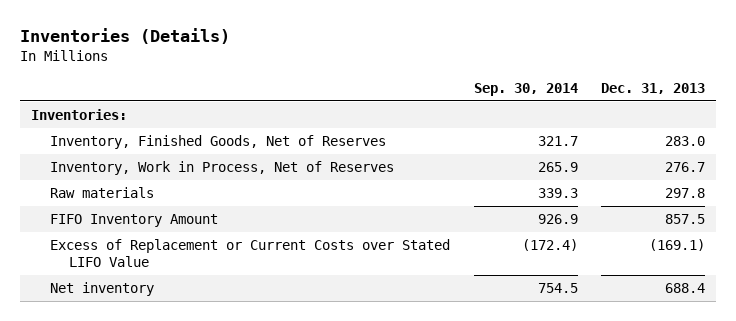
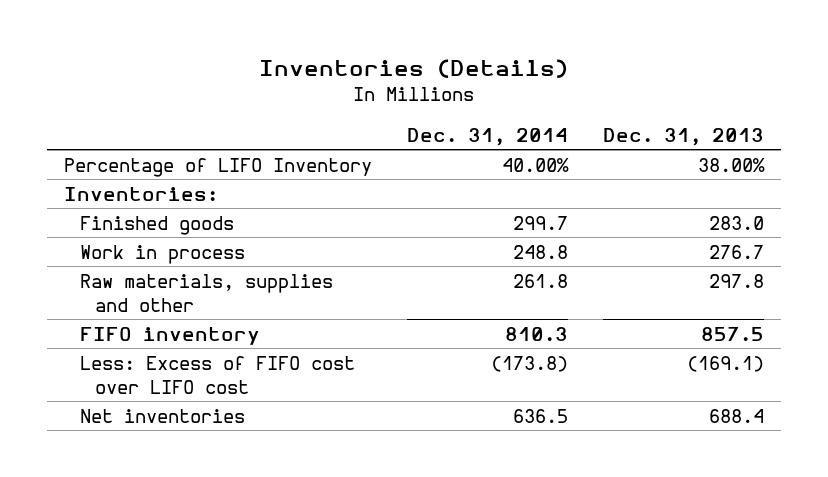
- | Sep. 30, 2014 | Dec. 31, 2013
+ | Dec. 31, 2014 | Dec. 31, 2013
+ Percentage of LIFO Inventory | 40.00% | 38.00%
- Inventory, Finished Goods, Net of Reserves | 321.7 | 283.0
- Inventory, Work in Process, Net of Reserves | 265.9 | 276.7
- Raw materials | 339.3 | 297.8
- FIFO Inventory Amount | 926.9 | 857.5
- Excess of Replacement or Current Costs over Stated LIFO Value | (172.4) | (169.1)
- Net inventory | 754.5 | 688.4
+ Finished goods | 299.7 | 283.0
+ Work in process | 248.8 | 276.7
+ Raw materials, supplies and other | 261.8 | 297.8
+ FIFO inventory | 810.3 | 857.5
+ Less: Excess of FIFO cost over LIFO cost | (173.8) | (169.1)
+ Net inventories | 636.5 | 688.4

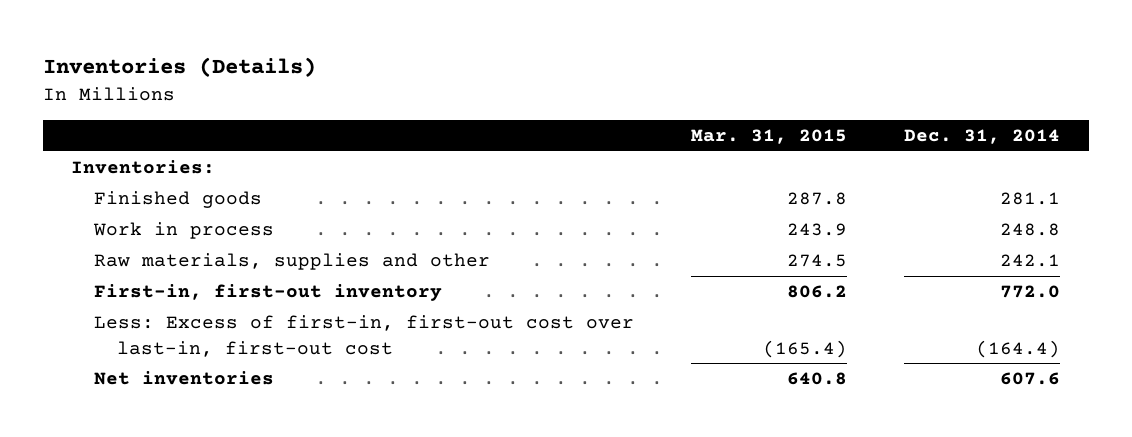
- | Dec. 31, 2014 | Dec. 31, 2013
+ | Mar. 31, 2015 | Dec. 31, 2014
- Percentage of LIFO Inventory | 40.00% | 38.00%
- Finished goods | 299.7 | 283.0
+ Finished goods | 287.8 | 281.1
- Raw materials, supplies and other | 261.8 | 297.8
- FIFO inventory | 810.3 | 857.5
- Less: Excess of FIFO cost over LIFO cost | (173.8) | (169.1)
- Net inventories | 636.5 | 688.4
+ Raw materials, supplies and other | 274.5 | 242.1
+ First-in, first-out inventory | 806.2 | 772.0
+ Less: Excess of first-in, first-out cost over last-in, first-out cost | (165.4) | (164.4)
+ Net inventories | 640.8 | 607.6

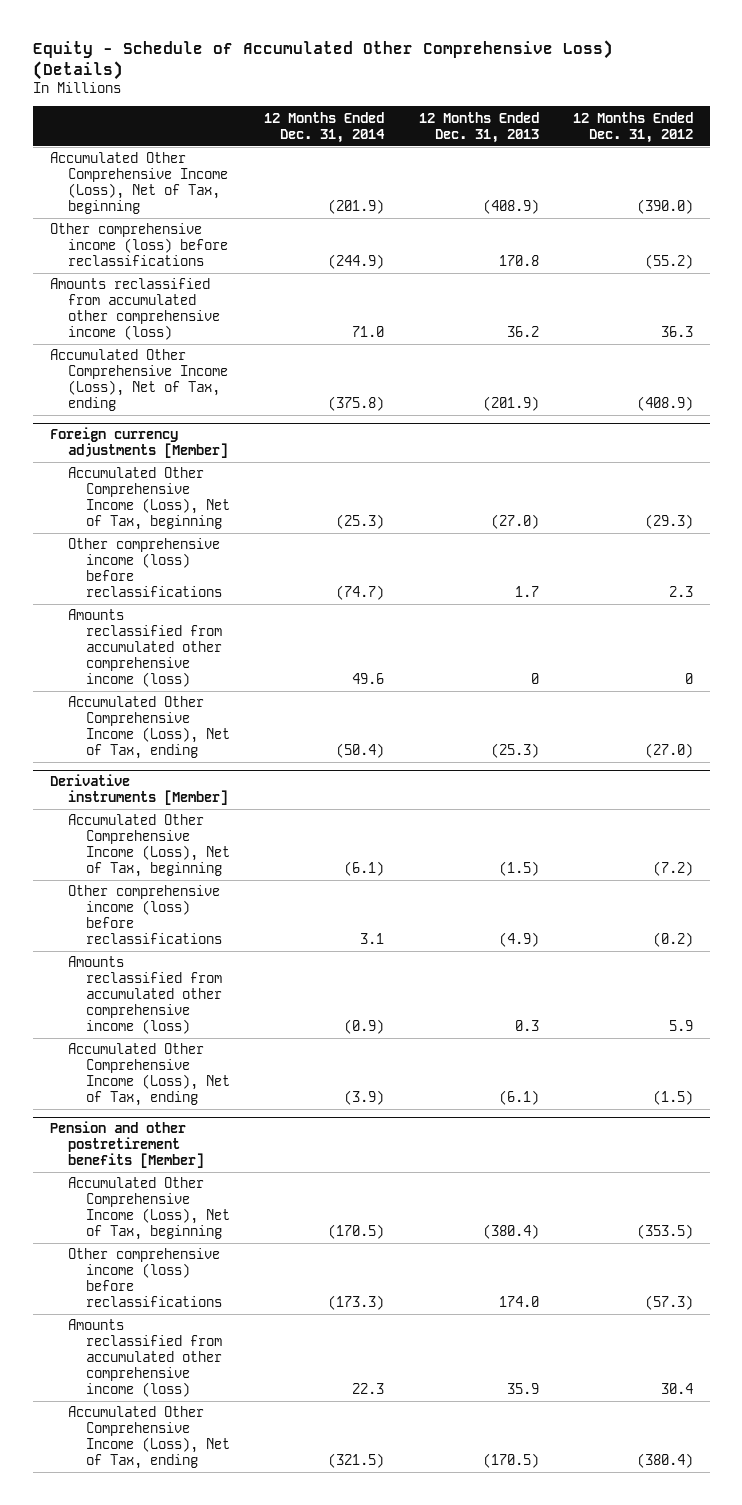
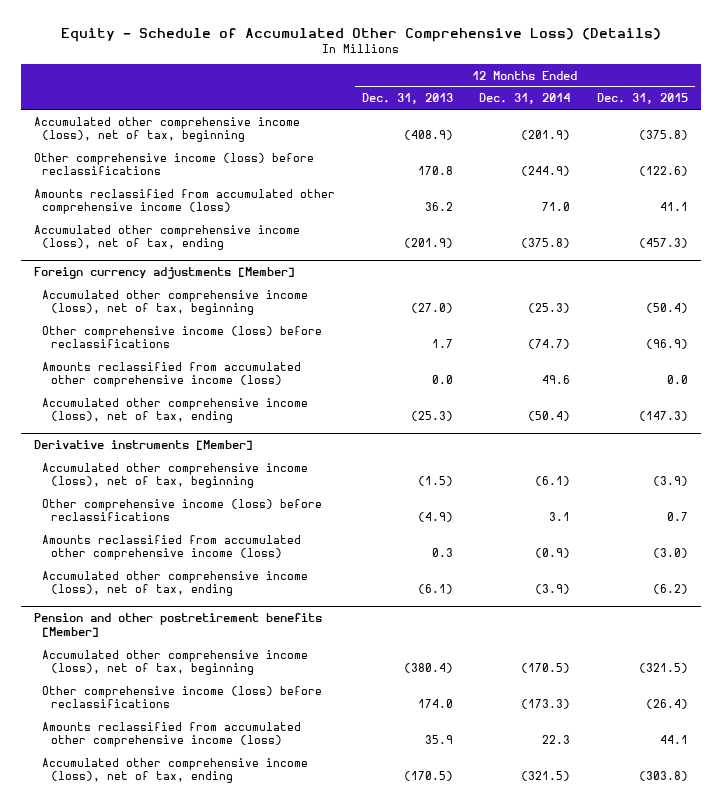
- | 12 Months Ended Dec. 31, 2014 | 12 Months Ended Dec. 31, 2013 | 12 Months Ended Dec. 31, 2012
+ | 12 Months Ended Dec. 31, 2013 | 12 Months Ended Dec. 31, 2014 | 12 Months Ended Dec. 31, 2015
- Accumulated Other Comprehensive Income (Loss), Net of Tax, beginning | (201.9) | (408.9) | (390.0)
+ Accumulated other comprehensive income (loss), net of tax, beginning | (408.9) | (201.9) | (375.8)
- Accumulated Other Comprehensive Income (Loss), Net of Tax, ending | (375.8) | (201.9) | (408.9)
+ Accumulated other comprehensive income (loss), net of tax, ending | (201.9) | (375.8) | (457.3)
@ Foreign currency adjustments [Member]
- Accumulated Other Comprehensive Income (Loss), Net of Tax, beginning | (25.3) | (27.0) | (29.3)
+ Accumulated other comprehensive income (loss), net of tax, beginning | (27.0) | (25.3) | (50.4)
- Amounts reclassified from accumulated other comprehensive income (loss) | 49.6 | 0 | 0
- Accumulated Other Comprehensive Income (Loss), Net of Tax, ending | (50.4) | (25.3) | (27.0)
+ Amounts reclassified from accumulated other comprehensive income (loss) | 0.0 | 49.6 | 0.0
+ Accumulated other comprehensive income (loss), net of tax, ending | (25.3) | (50.4) | (147.3)
@ Derivative instruments [Member]
- Accumulated Other Comprehensive Income (Loss), Net of Tax, beginning | (6.1) | (1.5) | (7.2)
+ Accumulated other comprehensive income (loss), net of tax, beginning | (1.5) | (6.1) | (3.9)
- Accumulated Other Comprehensive Income (Loss), Net of Tax, ending | (3.9) | (6.1) | (1.5)
+ Accumulated other comprehensive income (loss), net of tax, ending | (6.1) | (3.9) | (6.2)
@ Pension and other postretirement benefits [Member]
- Accumulated Other Comprehensive Income (Loss), Net of Tax, beginning | (170.5) | (380.4) | (353.5)
+ Accumulated other comprehensive income (loss), net of tax, beginning | (380.4) | (170.5) | (321.5)
- Accumulated Other Comprehensive Income (Loss), Net of Tax, ending | (321.5) | (170.5) | (380.4)
+ Accumulated other comprehensive income (loss), net of tax, ending | (170.5) | (321.5) | (303.8)

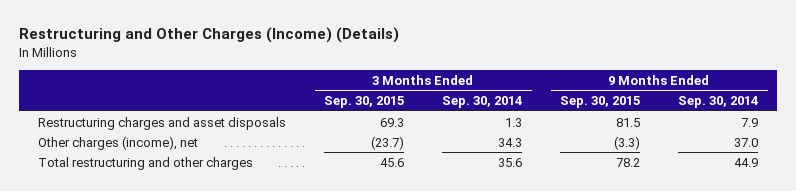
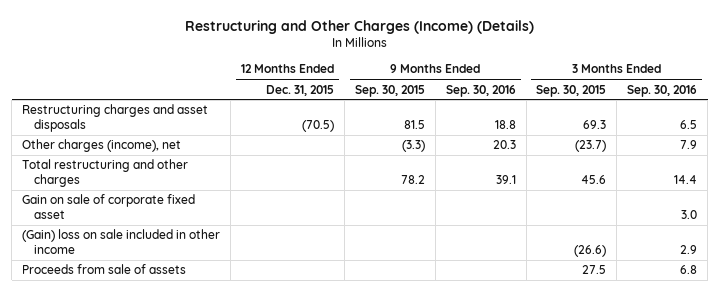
- | 3 Months Ended Sep. 30, 2015 | 3 Months Ended Sep. 30, 2014 | 9 Months Ended Sep. 30, 2015 | 9 Months Ended Sep. 30, 2014
+ | 12 Months Ended Dec. 31, 2015 | 9 Months Ended Sep. 30, 2015 | 9 Months Ended Sep. 30, 2016 | 3 Months Ended Sep. 30, 2015 | 3 Months Ended Sep. 30, 2016
+ Gain on sale of corporate fixed asset | | | | | 3.0
+ (Gain) loss on sale included in other income | | | | (26.6) | 2.9
+ Proceeds from sale of assets | | | | 27.5 | 6.8

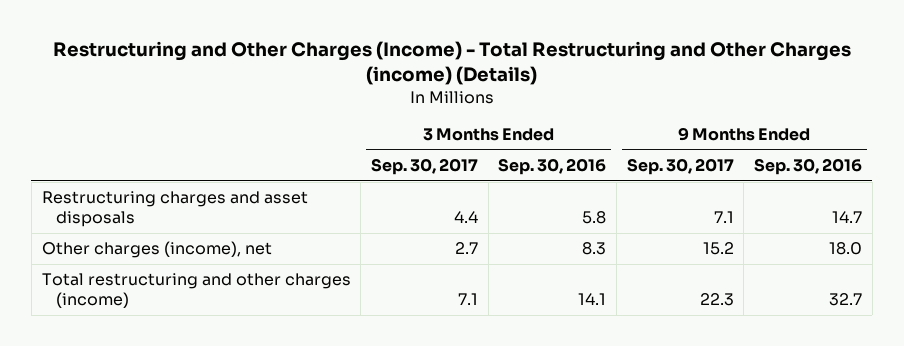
- Restructuring and Other Charges (Income) (Details)
+ Restructuring and Other Charges (Income) - Total Restructuring and Other Charges (income) (Details)
- | 12 Months Ended Dec. 31, 2015 | 9 Months Ended Sep. 30, 2015 | 9 Months Ended Sep. 30, 2016 | 3 Months Ended Sep. 30, 2015 | 3 Months Ended Sep. 30, 2016
+ | 3 Months Ended Sep. 30, 2017 | 3 Months Ended Sep. 30, 2016 | 9 Months Ended Sep. 30, 2017 | 9 Months Ended Sep. 30, 2016
- Restructuring charges and asset disposals | (70.5) | 81.5 | 18.8 | 69.3 | 6.5
- Other charges (income), net | | (3.3) | 20.3 | (23.7) | 7.9
- Total restructuring and other charges | | 78.2 | 39.1 | 45.6 | 14.4
- Gain on sale of corporate fixed asset | | | | | 3.0
- (Gain) loss on sale included in other income | | | | (26.6) | 2.9
- Proceeds from sale of assets | | | | 27.5 | 6.8
+ Restructuring charges and asset disposals | 4.4 | 5.8 | 7.1 | 14.7
+ Other charges (income), net | 2.7 | 8.3 | 15.2 | 18.0
+ Total restructuring and other charges (income) | 7.1 | 14.1 | 22.3 | 32.7

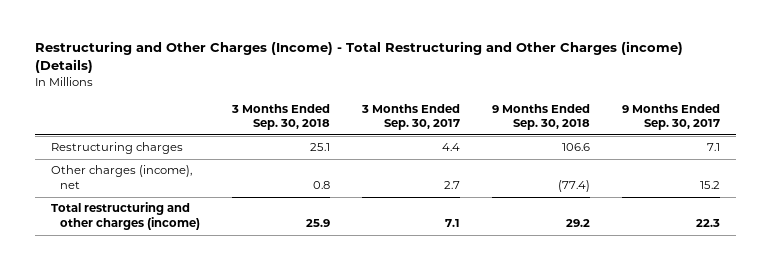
- | 3 Months Ended Sep. 30, 2017 | 3 Months Ended Sep. 30, 2016 | 9 Months Ended Sep. 30, 2017 | 9 Months Ended Sep. 30, 2016
+ | 3 Months Ended Sep. 30, 2018 | 3 Months Ended Sep. 30, 2017 | 9 Months Ended Sep. 30, 2018 | 9 Months Ended Sep. 30, 2017
- Restructuring charges and asset disposals | 4.4 | 5.8 | 7.1 | 14.7
+ Restructuring charges | 25.1 | 4.4 | 106.6 | 7.1

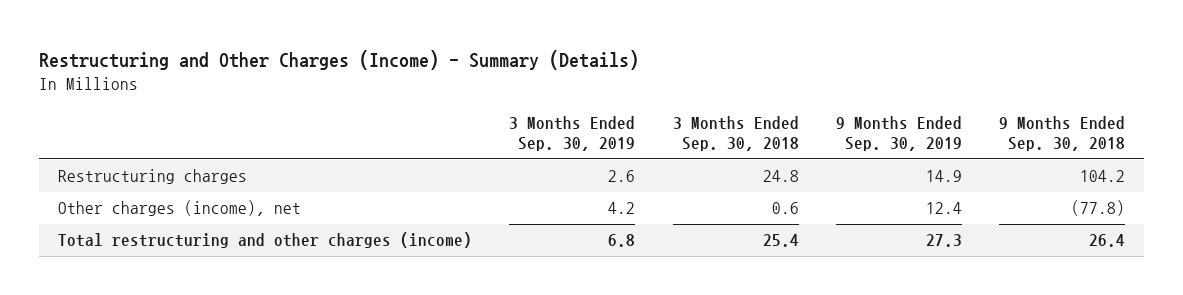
- Restructuring and Other Charges (Income) - Total Restructuring and Other Charges (income) (Details)
+ Restructuring and Other Charges (Income) - Summary (Details)
- | 3 Months Ended Sep. 30, 2018 | 3 Months Ended Sep. 30, 2017 | 9 Months Ended Sep. 30, 2018 | 9 Months Ended Sep. 30, 2017
+ | 3 Months Ended Sep. 30, 2019 | 3 Months Ended Sep. 30, 2018 | 9 Months Ended Sep. 30, 2019 | 9 Months Ended Sep. 30, 2018
- Restructuring charges | 25.1 | 4.4 | 106.6 | 7.1
- Other charges (income), net | 0.8 | 2.7 | (77.4) | 15.2
- Total restructuring and other charges (income) | 25.9 | 7.1 | 29.2 | 22.3
+ Restructuring charges | 2.6 | 24.8 | 14.9 | 104.2
+ Other charges (income), net | 4.2 | 0.6 | 12.4 | (77.8)
+ Total restructuring and other charges (income) | 6.8 | 25.4 | 27.3 | 26.4

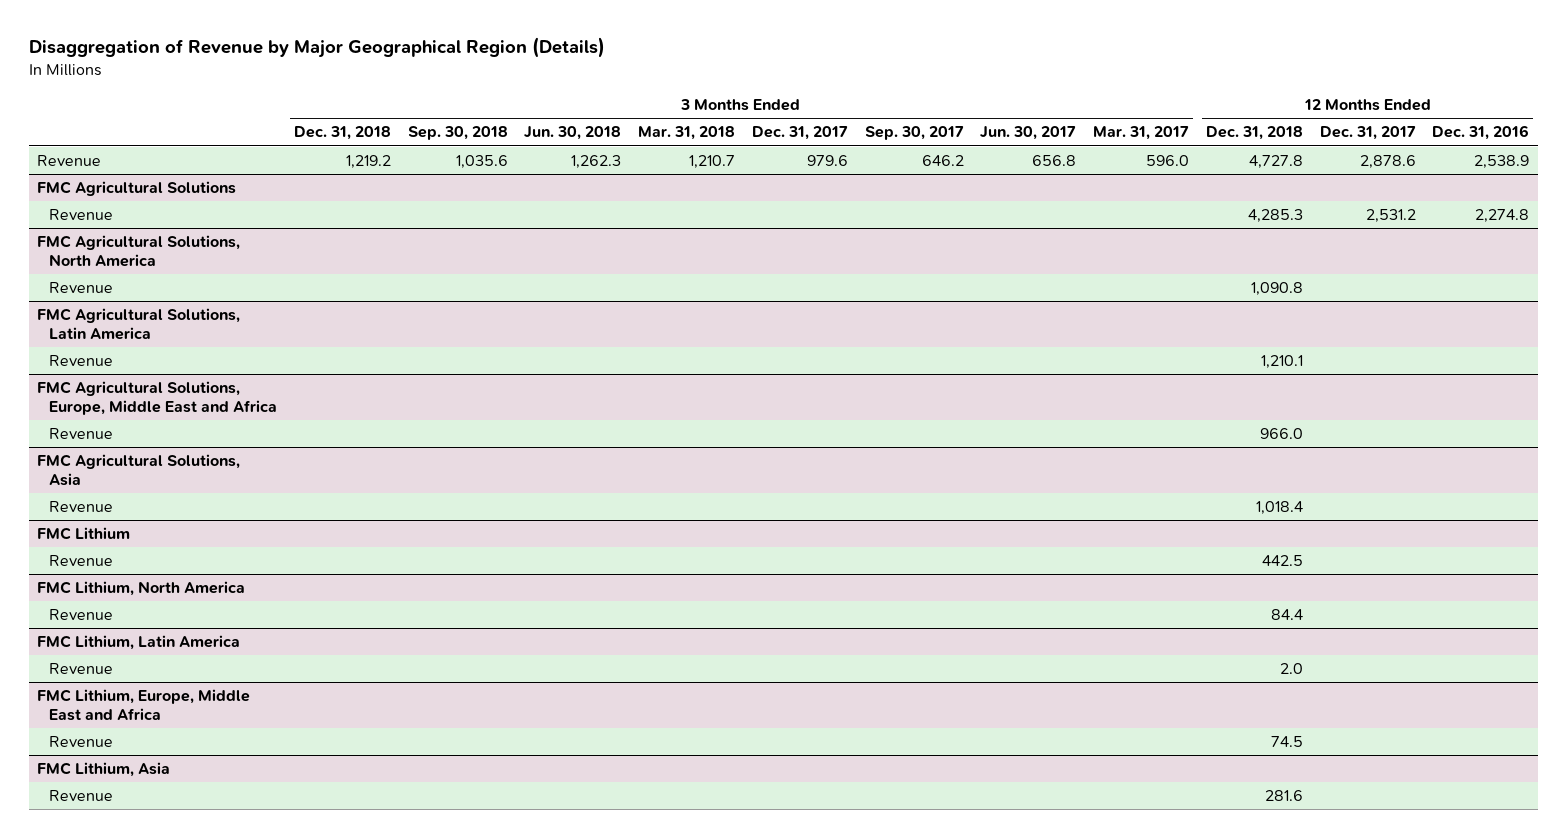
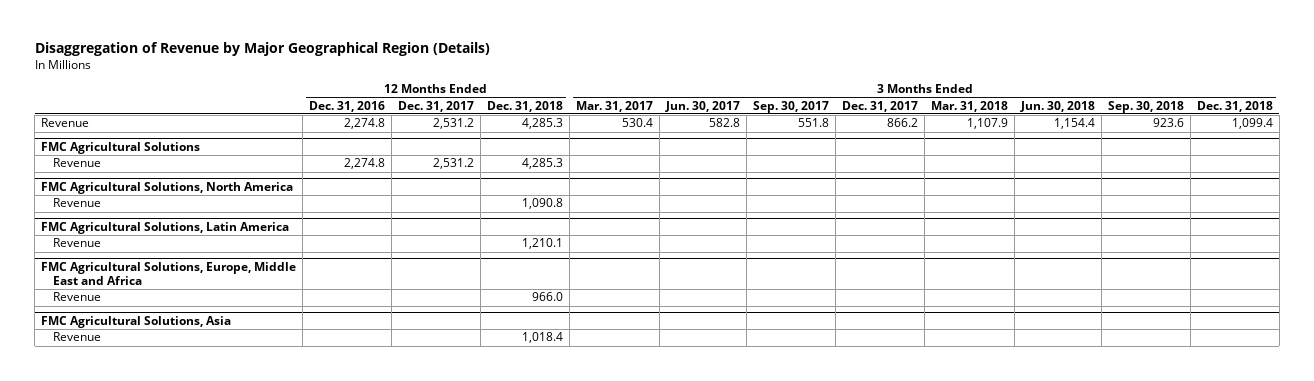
- | 3 Months Ended Dec. 31, 2018 | 3 Months Ended Sep. 30, 2018 | 3 Months Ended Jun. 30, 2018 | 3 Months Ended Mar. 31, 2018 | 3 Months Ended Dec. 31, 2017 | 3 Months Ended Sep. 30, 2017 | 3 Months Ended Jun. 30, 2017 | 3 Months Ended Mar. 31, 2017 | 12 Months Ended Dec. 31, 2018 | 12 Months Ended Dec. 31, 2017 | 12 Months Ended Dec. 31, 2016
+ | 12 Months Ended Dec. 31, 2016 | 12 Months Ended Dec. 31, 2017 | 12 Months Ended Dec. 31, 2018 | 3 Months Ended Mar. 31, 2017 | 3 Months Ended Jun. 30, 2017 | 3 Months Ended Sep. 30, 2017 | 3 Months Ended Dec. 31, 2017 | 3 Months Ended Mar. 31, 2018 | 3 Months Ended Jun. 30, 2018 | 3 Months Ended Sep. 30, 2018 | 3 Months Ended Dec. 31, 2018
- Revenue | 1,219.2 | 1,035.6 | 1,262.3 | 1,210.7 | 979.6 | 646.2 | 656.8 | 596.0 | 4,727.8 | 2,878.6 | 2,538.9
+ Revenue | 2,274.8 | 2,531.2 | 4,285.3 | 530.4 | 582.8 | 551.8 | 866.2 | 1,107.9 | 1,154.4 | 923.6 | 1,099.4
- FMC Lithium
- Revenue | | | | | | | | | 442.5 | |
- FMC Lithium, North America
- Revenue | | | | | | | | | 84.4 | |
- FMC Lithium, Latin America
- Revenue | | | | | | | | | 2.0 | |
- FMC Lithium, Europe, Middle East and Africa
- Revenue | | | | | | | | | 74.5 | |
- FMC Lithium, Asia
- Revenue | | | | | | | | | 281.6 | |

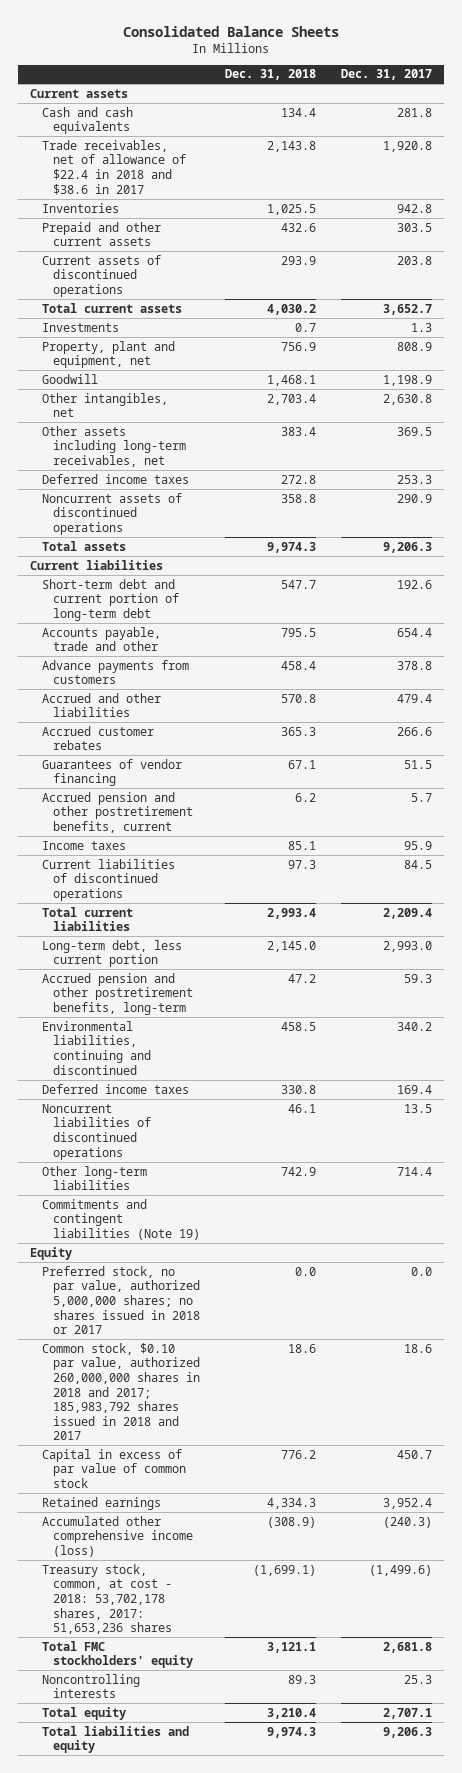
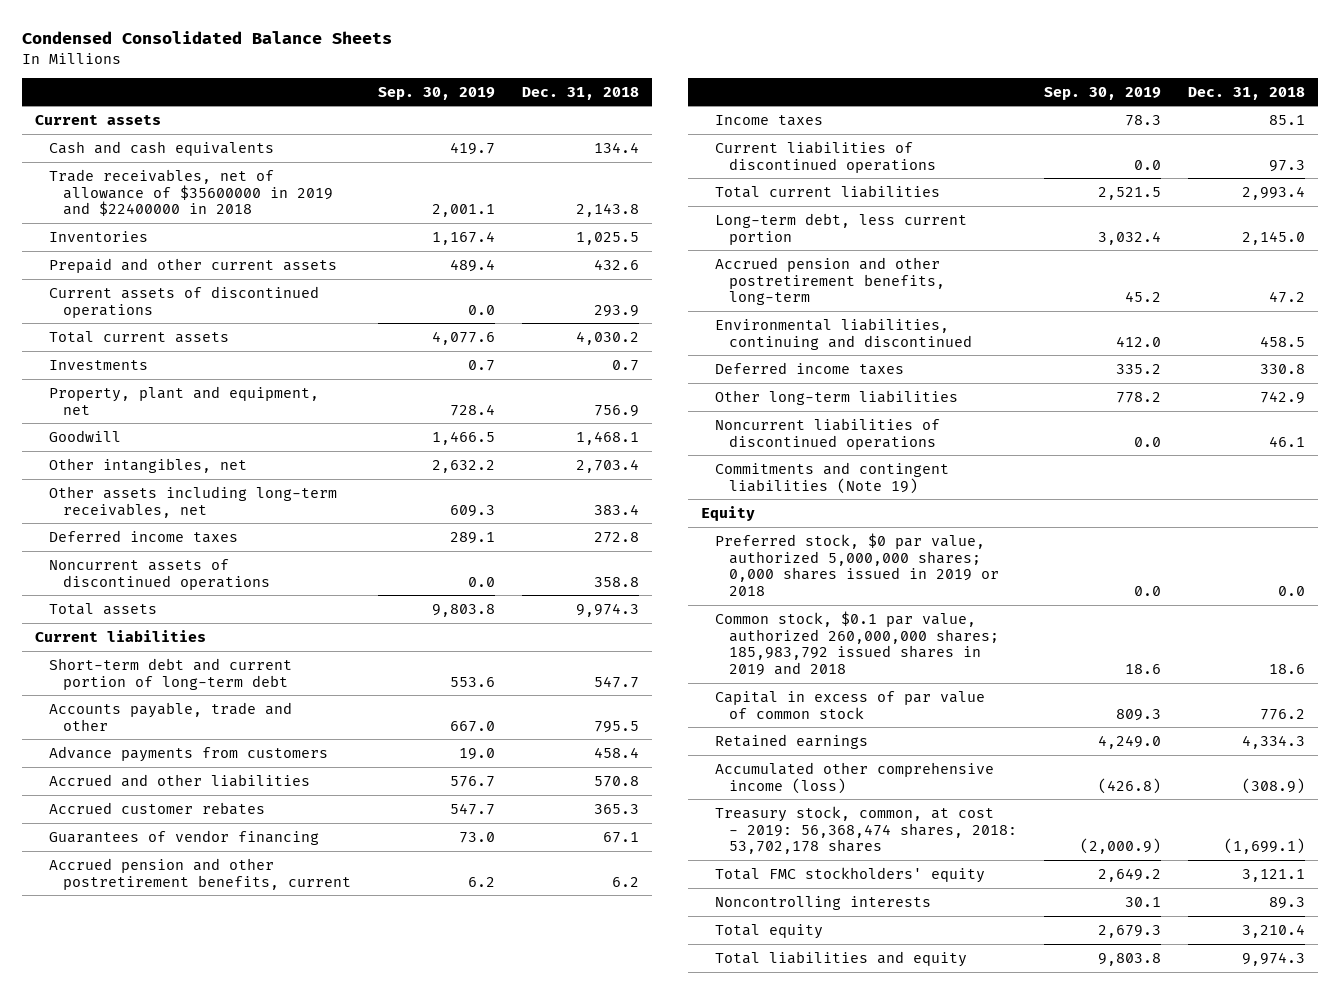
- Consolidated Balance Sheets
+ Condensed Consolidated Balance Sheets
- | Dec. 31, 2018 | Dec. 31, 2017
+ | Sep. 30, 2019 | Dec. 31, 2018
- Trade receivables, net of allowance of $22.4 in 2018 and $38.6 in 2017 | 2,143.8 | 1,920.8
+ Trade receivables, net of allowance of $35600000 in 2019 and $22400000 in 2018 | 2,001.1 | 2,143.8
moved down: Noncurrent liabilities of discontinued operations | 0.0 | 46.1
- Preferred stock, no par value, authorized 5,000,000 shares; no shares issued in 2018 or 2017 | 0.0 | 0.0
- Common stock, $0.10 par value, authorized 260,000,000 shares in 2018 and 2017; 185,983,792 shares issued in 2018 and 2017 | 18.6 | 18.6
+ Preferred stock, $0 par value, authorized 5,000,000 shares; 0,000 shares issued in 2019 or 2018 | 0.0 | 0.0
+ Common stock, $0.1 par value, authorized 260,000,000 shares; 185,983,792 issued shares in 2019 and 2018 | 18.6 | 18.6
- Treasury stock, common, at cost - 2018: 53,702,178 shares, 2017: 51,653,236 shares | (1,699.1) | (1,499.6)
+ Treasury stock, common, at cost - 2019: 56,368,474 shares, 2018: 53,702,178 shares | (2,000.9) | (1,699.1)

